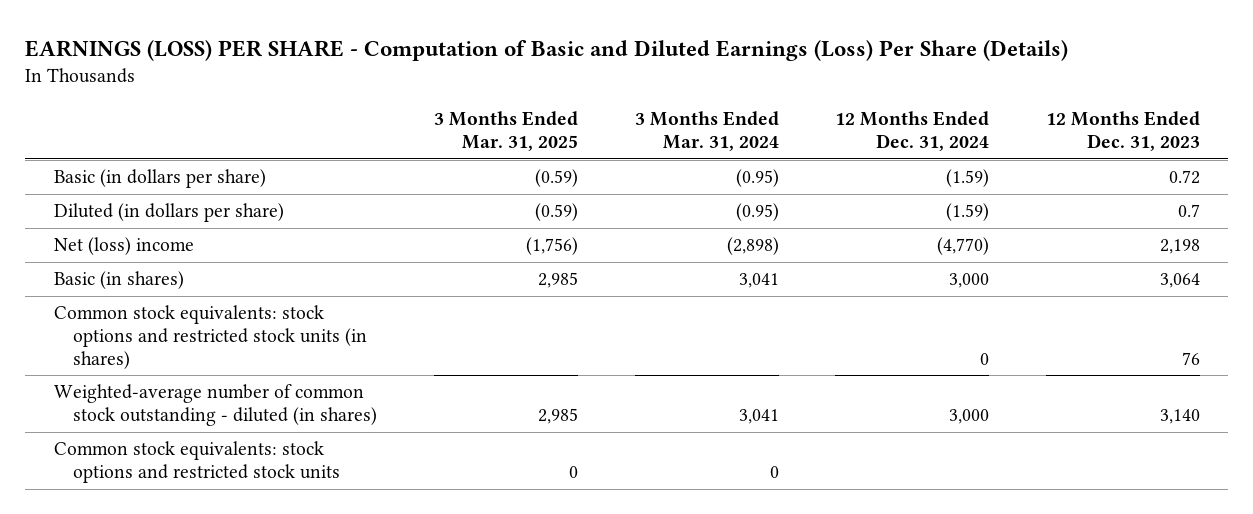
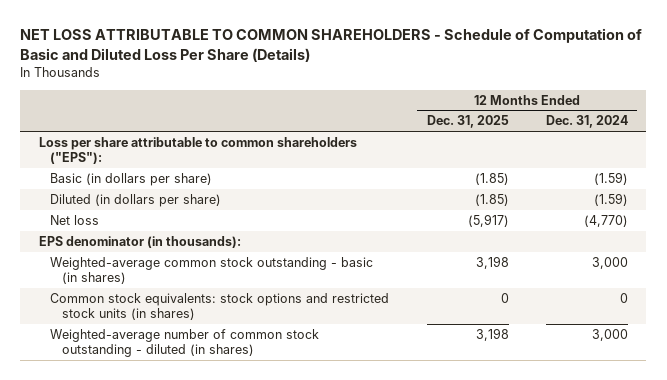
- EARNINGS (LOSS) PER SHARE - Computation of Basic and Diluted Earnings (Loss) Per Share (Details)
+ NET LOSS ATTRIBUTABLE TO COMMON SHAREHOLDERS - Schedule of Computation of Basic and Diluted Loss Per Share (Details)
- | 3 Months Ended Mar. 31, 2025 | 3 Months Ended Mar. 31, 2024 | 12 Months Ended Dec. 31, 2024 | 12 Months Ended Dec. 31, 2023
+ | 12 Months Ended Dec. 31, 2025 | 12 Months Ended Dec. 31, 2024
+ Loss per share attributable to common shareholders ("EPS"):
- Net (loss) income | (1,756) | (2,898) | (4,770) | 2,198
- Basic (in shares) | 2,985 | 3,041 | 3,000 | 3,064
+ Net loss | (5,917) | (4,770)
+ EPS denominator (in thousands):
+ Weighted-average common stock outstanding - basic (in shares) | 3,198 | 3,000
- Common stock equivalents: stock options and restricted stock units | 0 | 0 | |

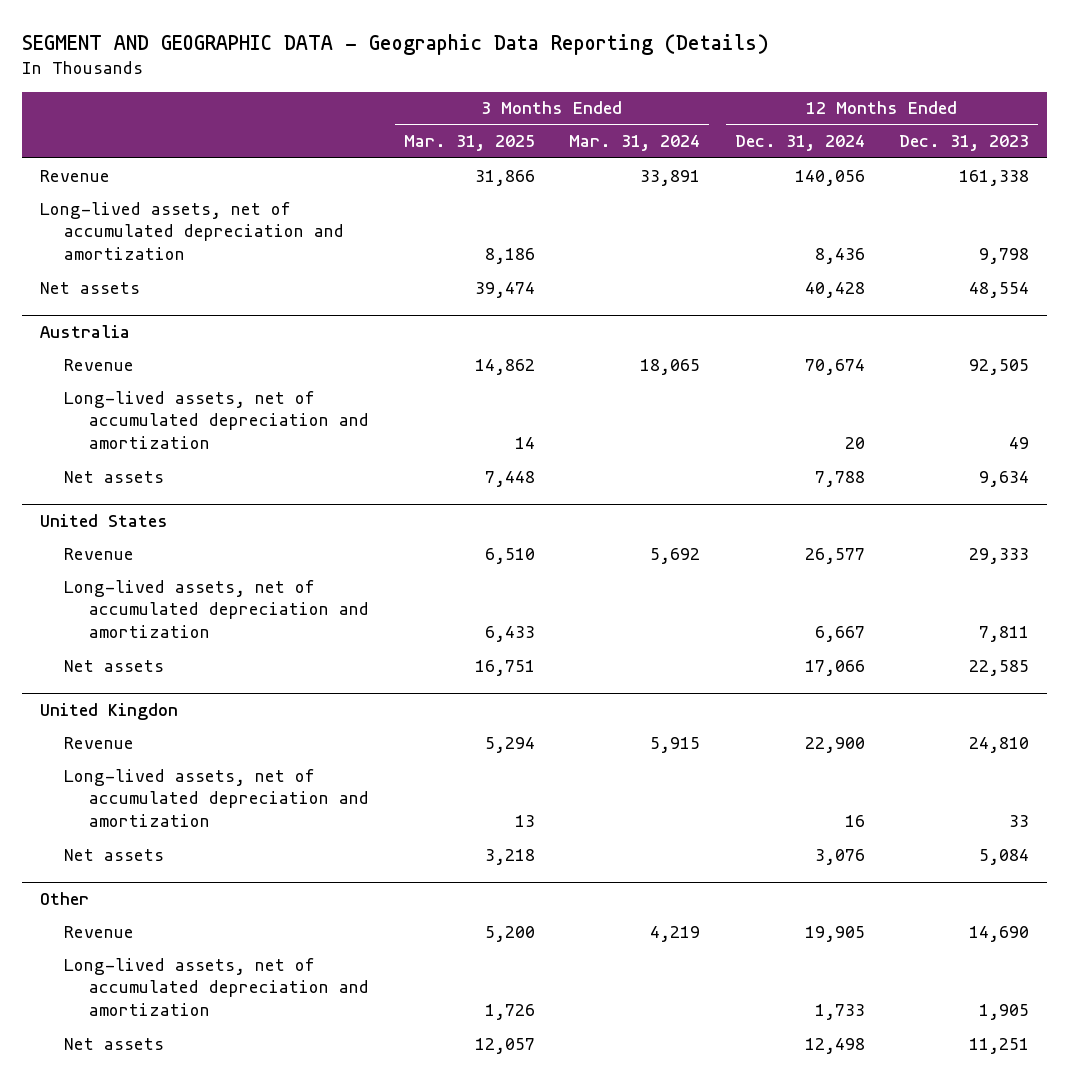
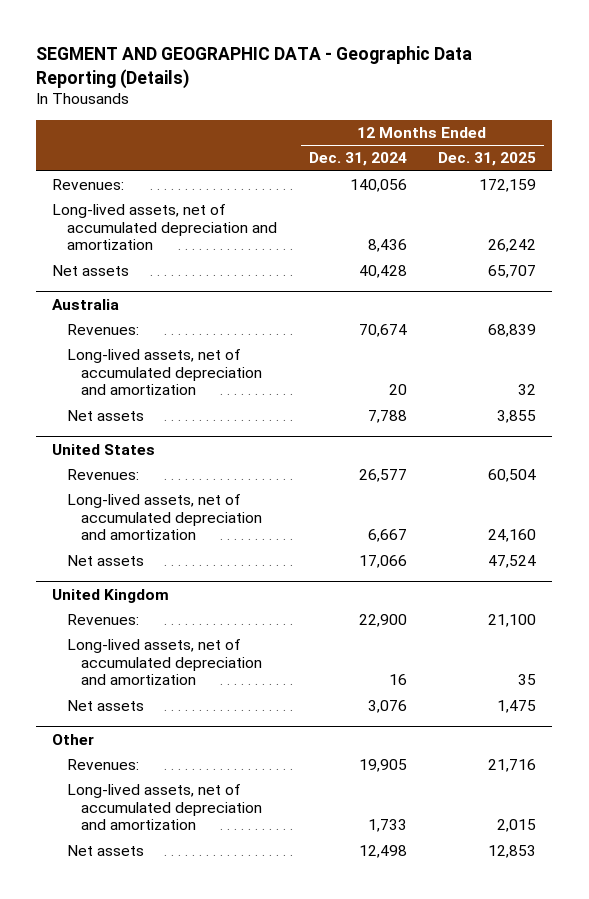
- | 3 Months Ended Mar. 31, 2025 | 3 Months Ended Mar. 31, 2024 | 12 Months Ended Dec. 31, 2024 | 12 Months Ended Dec. 31, 2023
+ | 12 Months Ended Dec. 31, 2024 | 12 Months Ended Dec. 31, 2025
- Revenue | 31,866 | 33,891 | 140,056 | 161,338
+ Revenues: | 140,056 | 172,159
@ Australia
- Revenue | 14,862 | 18,065 | 70,674 | 92,505
+ Revenues: | 70,674 | 68,839
@ United States
- Revenue | 6,510 | 5,692 | 26,577 | 29,333
+ Revenues: | 26,577 | 60,504
- United Kingdon
- Revenue | 5,294 | 5,915 | 22,900 | 24,810
+ United Kingdom
+ Revenues: | 22,900 | 21,100
@ Other
- Revenue | 5,200 | 4,219 | 19,905 | 14,690
+ Revenues: | 19,905 | 21,716

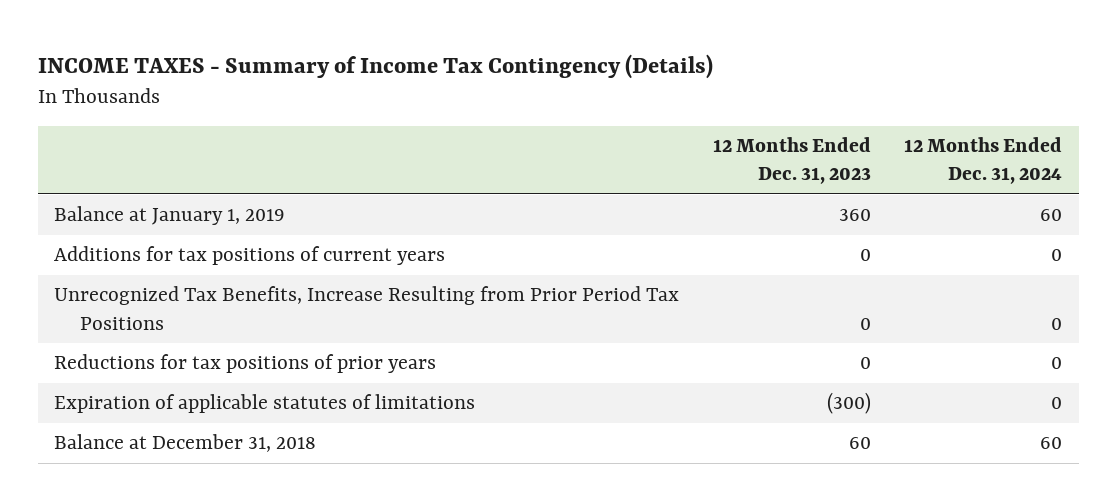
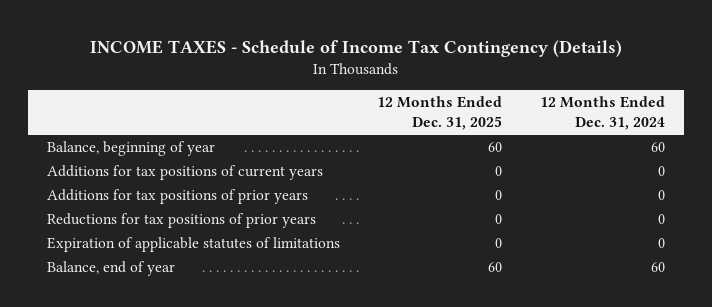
- INCOME TAXES - Summary of Income Tax Contingency (Details)
+ INCOME TAXES - Schedule of Income Tax Contingency (Details)
- | 12 Months Ended Dec. 31, 2023 | 12 Months Ended Dec. 31, 2024
+ | 12 Months Ended Dec. 31, 2025 | 12 Months Ended Dec. 31, 2024
- Balance at January 1, 2019 | 360 | 60
+ Balance, beginning of year | 60 | 60
- Unrecognized Tax Benefits, Increase Resulting from Prior Period Tax Positions | 0 | 0
+ Additions for tax positions of prior years | 0 | 0
- Balance at December 31, 2018 | 60 | 60
+ Balance, end of year | 60 | 60

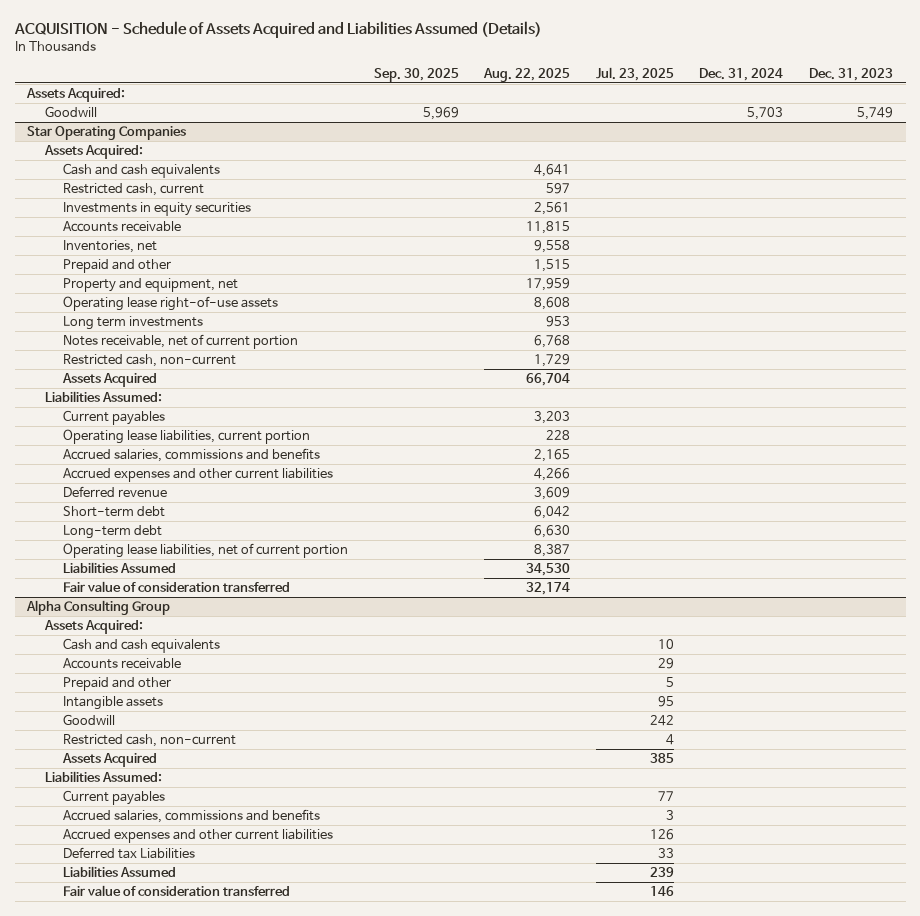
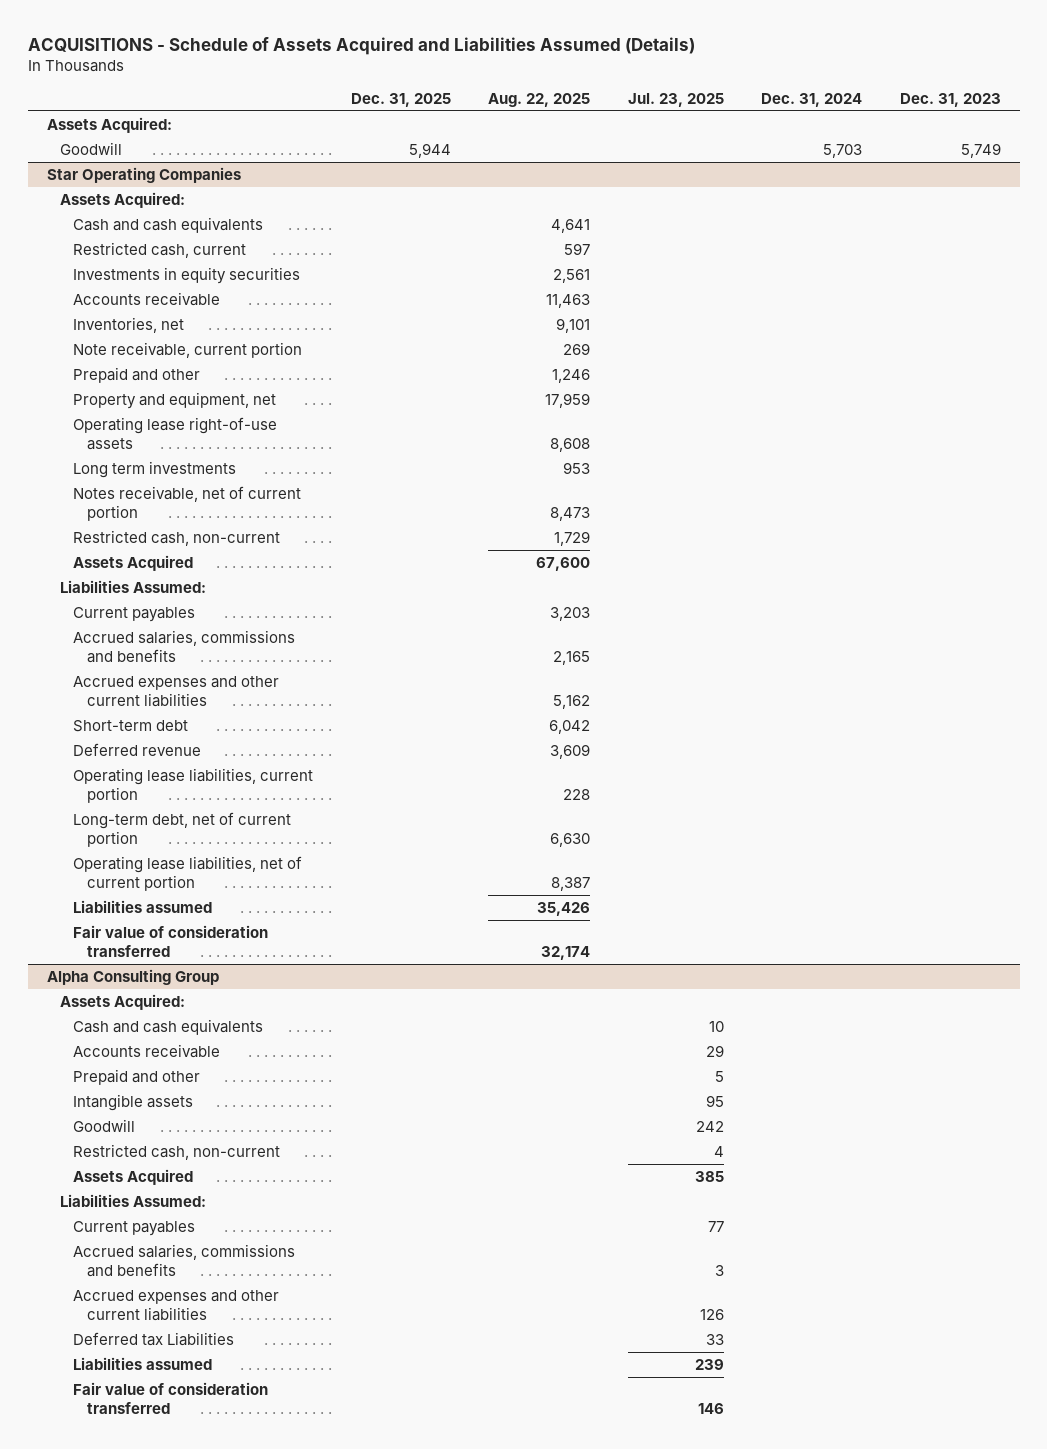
- ACQUISITION - Schedule of Assets Acquired and Liabilities Assumed (Details)
+ ACQUISITIONS - Schedule of Assets Acquired and Liabilities Assumed (Details)
- | Sep. 30, 2025 | Aug. 22, 2025 | Jul. 23, 2025 | Dec. 31, 2024 | Dec. 31, 2023
+ | Dec. 31, 2025 | Aug. 22, 2025 | Jul. 23, 2025 | Dec. 31, 2024 | Dec. 31, 2023
@ Star Operating Companies
- Accounts receivable | | 11,815 | | |
- Inventories, net | | 9,558 | | |
- Prepaid and other | | 1,515 | | |
+ Accounts receivable | | 11,463 | | |
+ Inventories, net | | 9,101 | | |
+ Note receivable, current portion | | 269 | | |
+ Prepaid and other | | 1,246 | | |
- Notes receivable, net of current portion | | 6,768 | | |
+ Notes receivable, net of current portion | | 8,473 | | |
- Assets Acquired | | 66,704 | | |
+ Assets Acquired | | 67,600 | | |
- Accrued expenses and other current liabilities | | 4,266 | | |
+ Accrued expenses and other current liabilities | | 5,162 | | |
- Long-term debt | | 6,630 | | |
moved down: Deferred revenue | | 3,609 | | |
moved down: Operating lease liabilities, current portion | | 228 | | |
+ Long-term debt, net of current portion | | 6,630 | | |
- Liabilities Assumed | | 34,530 | | |
+ Liabilities assumed | | 35,426 | | |
@ Alpha Consulting Group
- Liabilities Assumed | | | 239 | |
+ Liabilities assumed | | | 239 | |

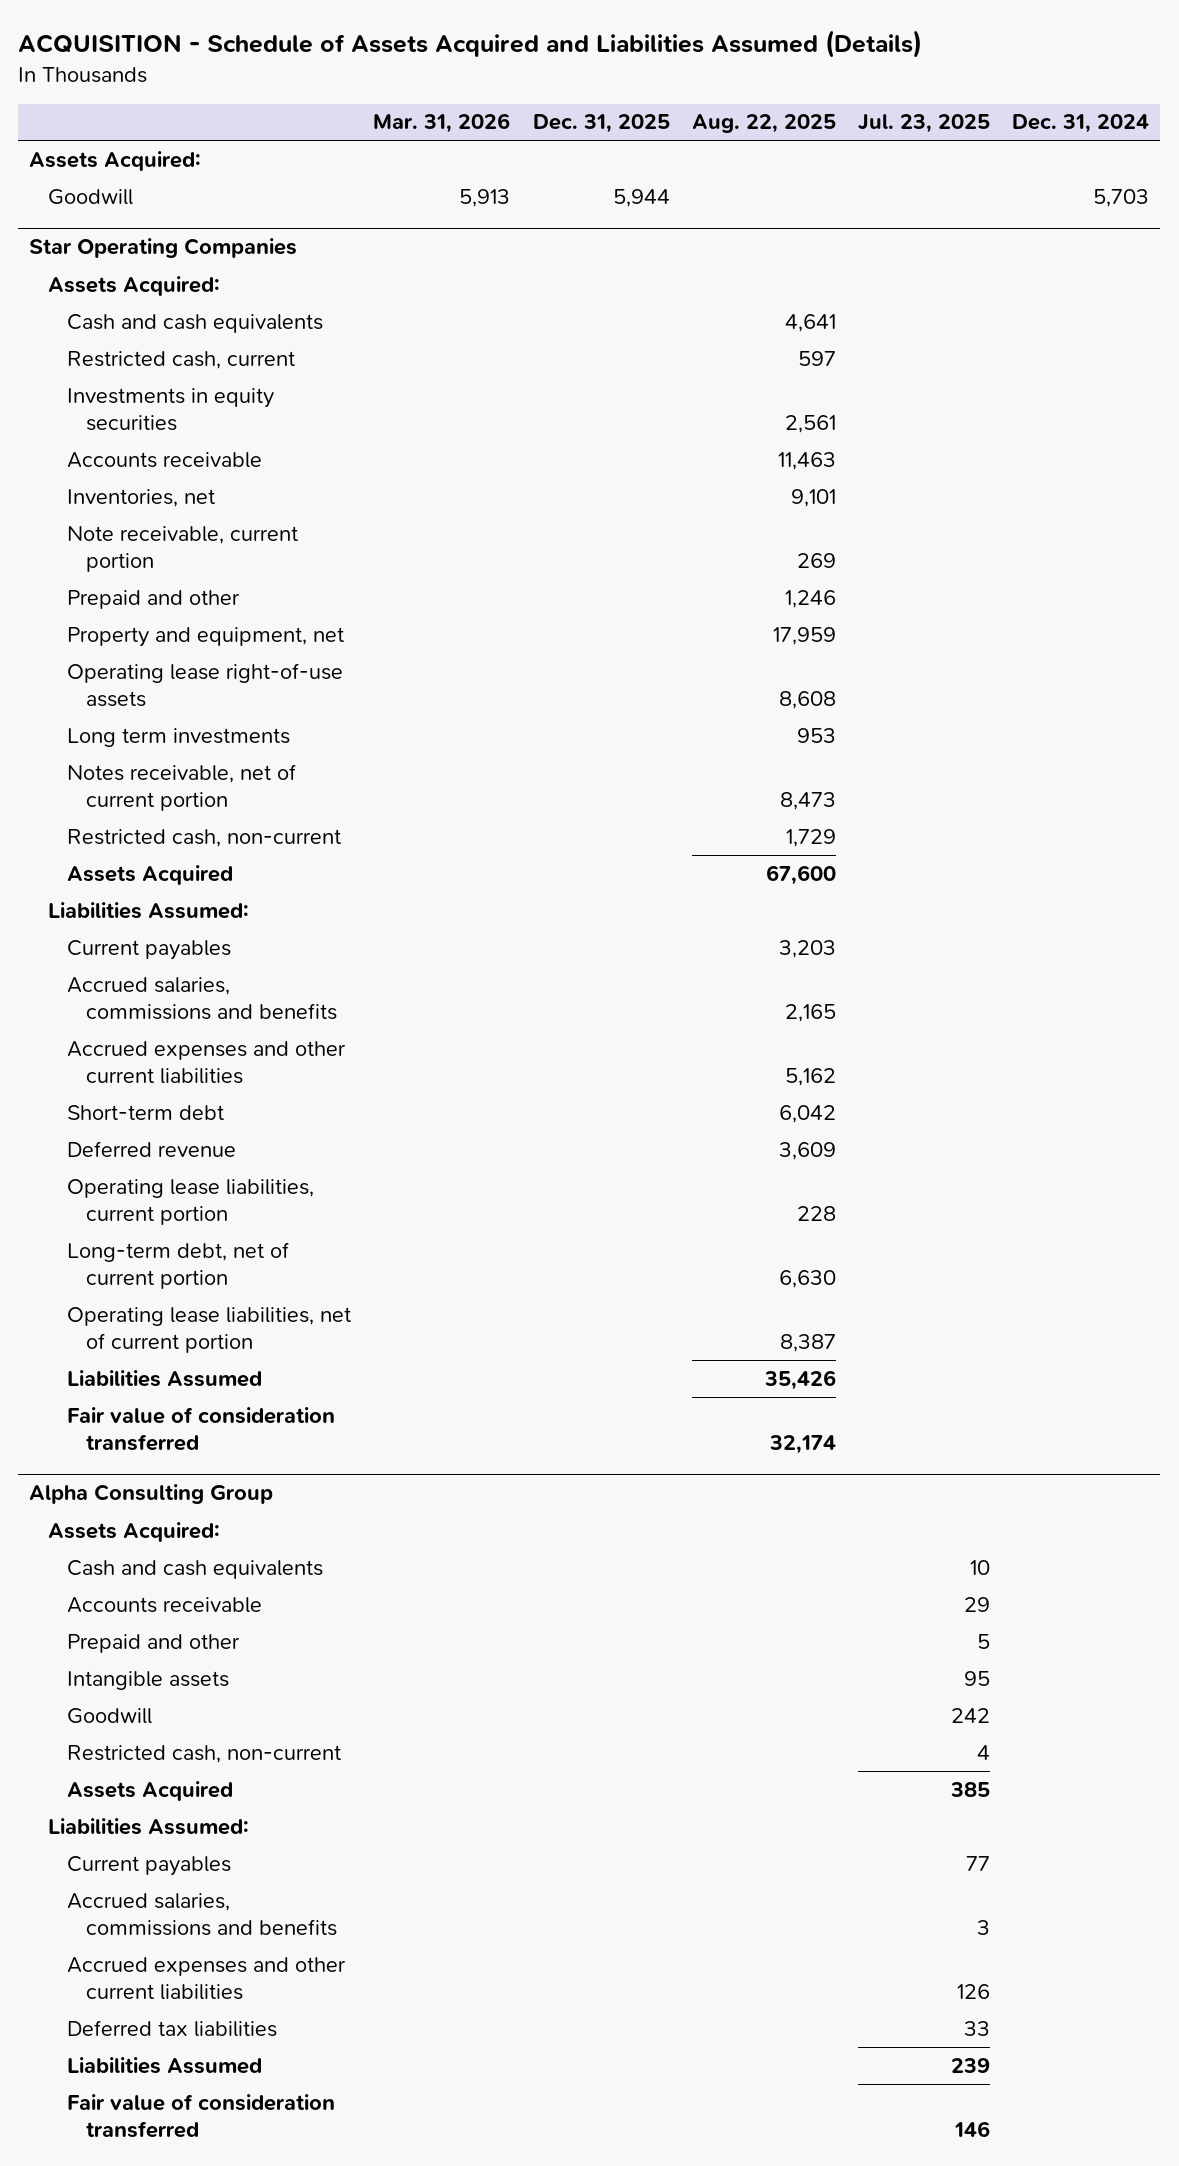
- ACQUISITIONS - Schedule of Assets Acquired and Liabilities Assumed (Details)
+ ACQUISITION - Schedule of Assets Acquired and Liabilities Assumed (Details)
- | Dec. 31, 2025 | Aug. 22, 2025 | Jul. 23, 2025 | Dec. 31, 2024 | Dec. 31, 2023
+ | Mar. 31, 2026 | Dec. 31, 2025 | Aug. 22, 2025 | Jul. 23, 2025 | Dec. 31, 2024
@ Star Operating Companies
- Liabilities assumed | | 35,426 | | |
+ Liabilities Assumed | | | 35,426 | |
@ Alpha Consulting Group
- Deferred tax Liabilities | | | 33 | |
- Liabilities assumed | | | 239 | |
+ Deferred tax liabilities | | | | 33 |
+ Liabilities Assumed | | | | 239 |

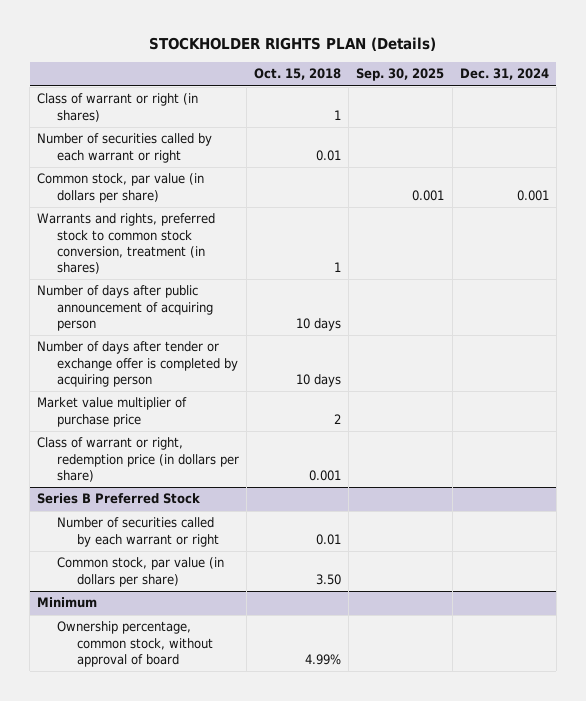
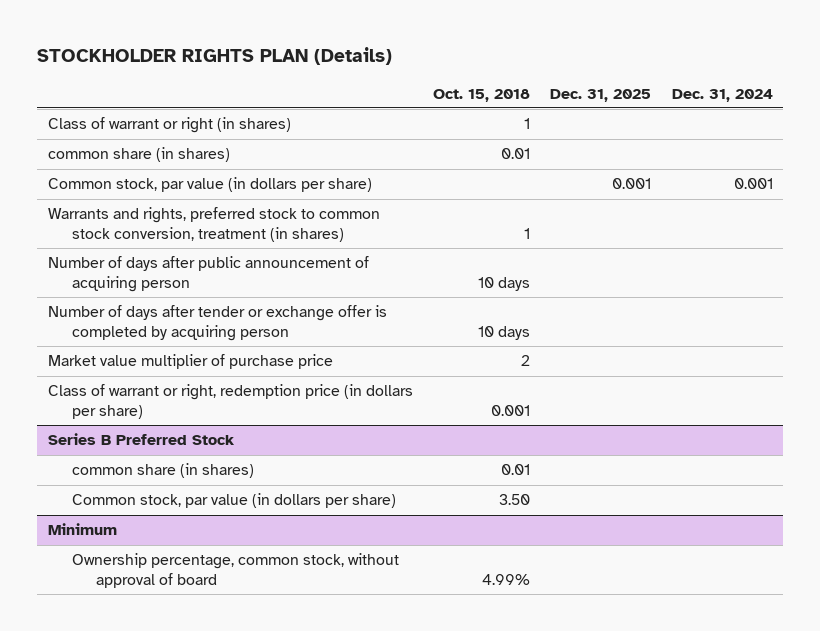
- | Oct. 15, 2018 | Sep. 30, 2025 | Dec. 31, 2024
+ | Oct. 15, 2018 | Dec. 31, 2025 | Dec. 31, 2024
- Number of securities called by each warrant or right | 0.01 | |
+ common share (in shares) | 0.01 | |
@ Series B Preferred Stock
- Number of securities called by each warrant or right | 0.01 | |
+ common share (in shares) | 0.01 | |

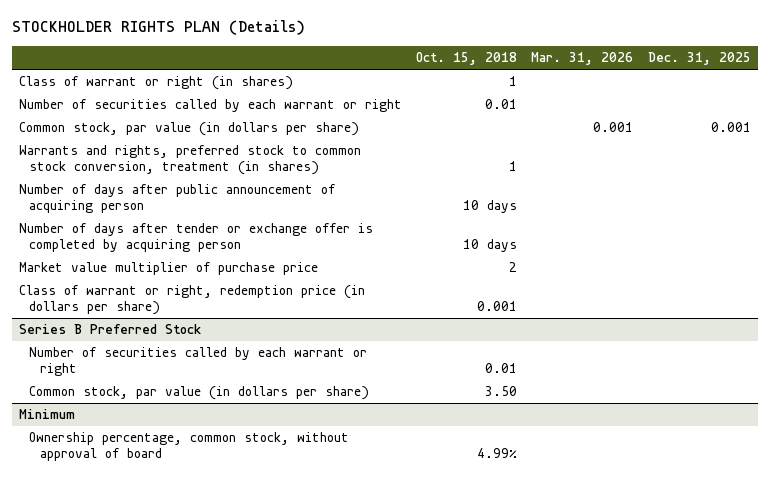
- | Oct. 15, 2018 | Dec. 31, 2025 | Dec. 31, 2024
+ | Oct. 15, 2018 | Mar. 31, 2026 | Dec. 31, 2025
- common share (in shares) | 0.01 | |
+ Number of securities called by each warrant or right | 0.01 | |
@ Series B Preferred Stock
- common share (in shares) | 0.01 | |
+ Number of securities called by each warrant or right | 0.01 | |

